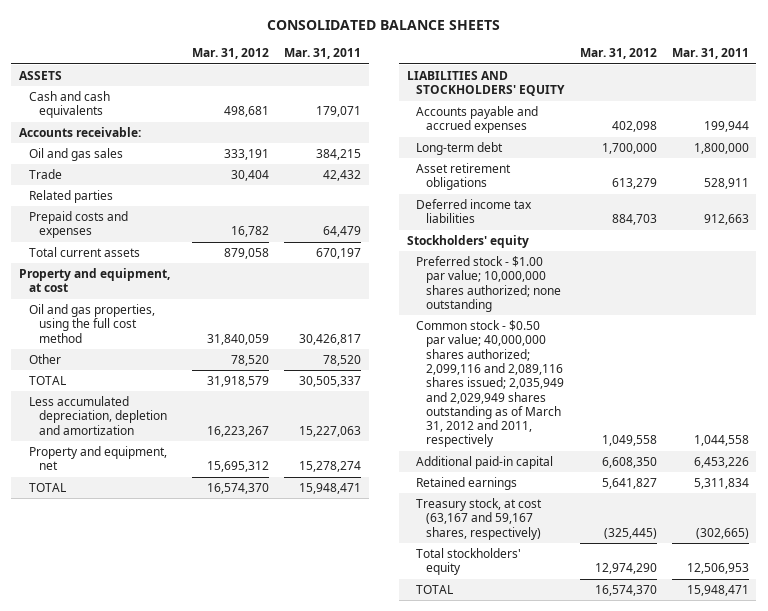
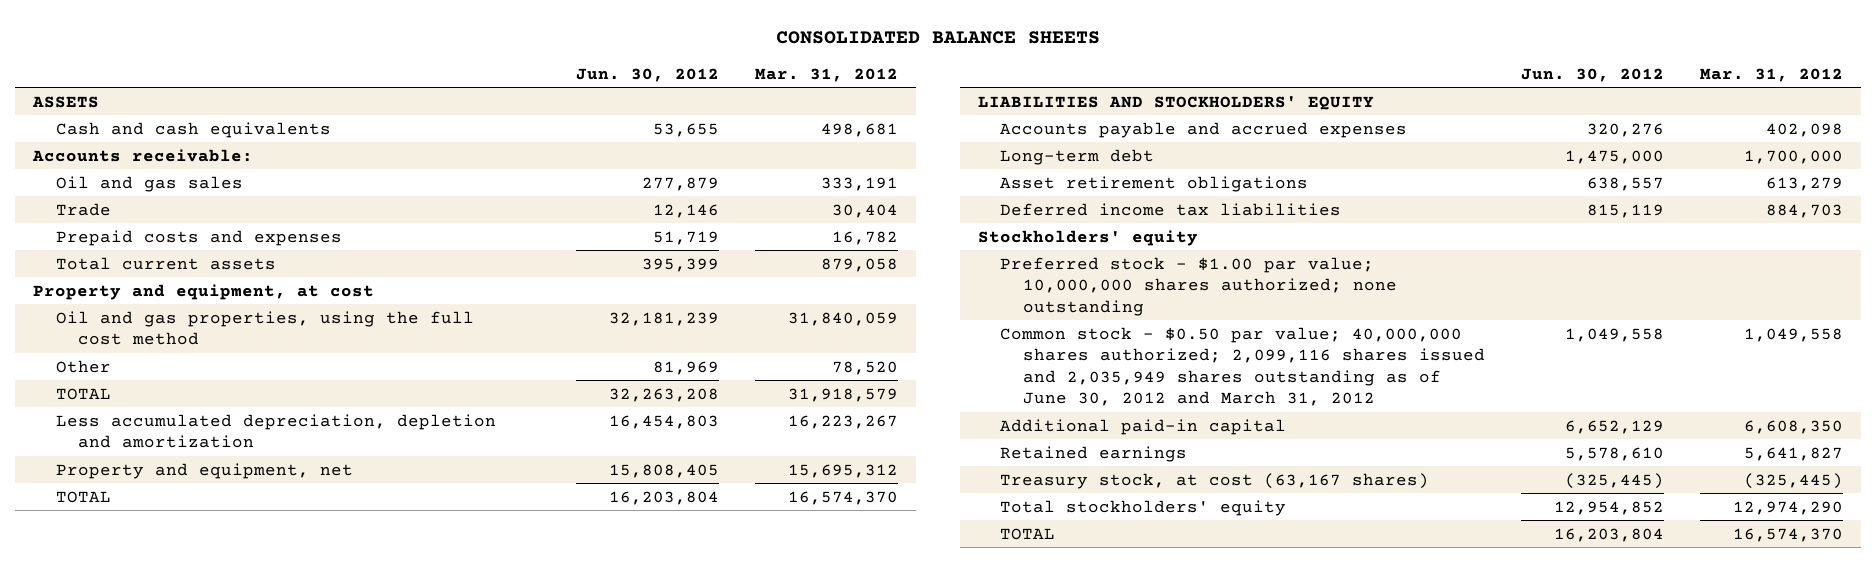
- | Mar. 31, 2012 | Mar. 31, 2011
+ | Jun. 30, 2012 | Mar. 31, 2012
- Related parties
- Common stock - $0.50 par value; 40,000,000 shares authorized; 2,099,116 and 2,089,116 shares issued; 2,035,949 and 2,029,949 shares outstanding as of March 31, 2012 and 2011, respectively | 1,049,558 | 1,044,558
+ Common stock - $0.50 par value; 40,000,000 shares authorized; 2,099,116 shares issued and 2,035,949 shares outstanding as of June 30, 2012 and March 31, 2012 | 1,049,558 | 1,049,558
- Treasury stock, at cost (63,167 and 59,167 shares, respectively) | (325,445) | (302,665)
+ Treasury stock, at cost (63,167 shares) | (325,445) | (325,445)

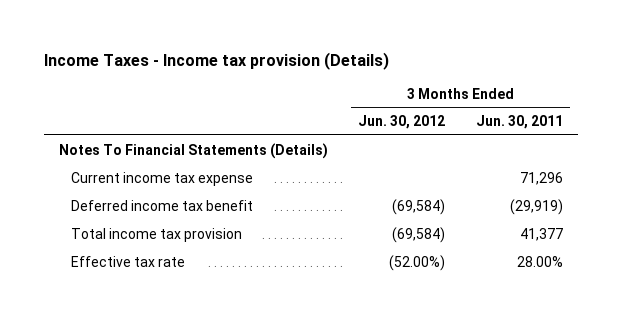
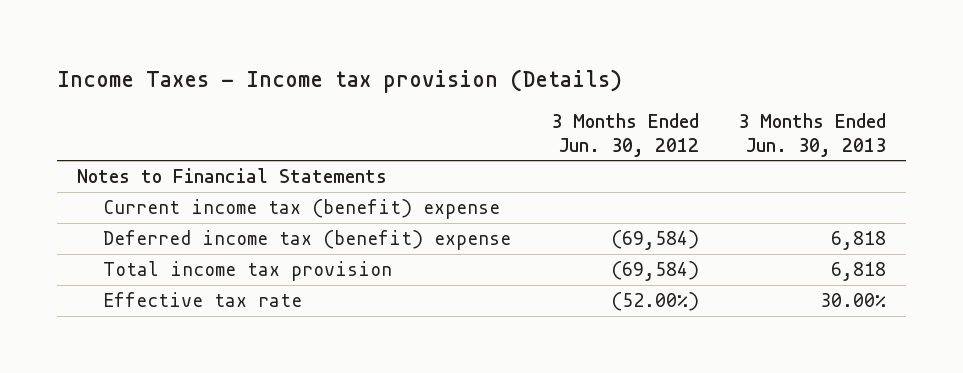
- | 3 Months Ended Jun. 30, 2012 | 3 Months Ended Jun. 30, 2011
+ | 3 Months Ended Jun. 30, 2012 | 3 Months Ended Jun. 30, 2013
- Notes To Financial Statements (Details)
- Current income tax expense | | 71,296
- Deferred income tax benefit | (69,584) | (29,919)
+ Notes to Financial Statements
+ Current income tax (benefit) expense
+ Deferred income tax (benefit) expense | (69,584) | 6,818

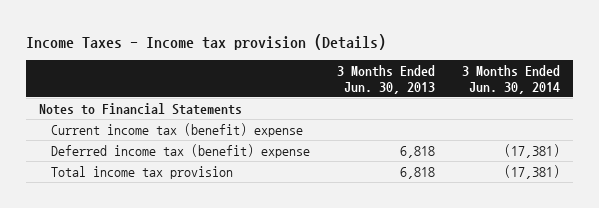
- | 3 Months Ended Jun. 30, 2012 | 3 Months Ended Jun. 30, 2013
+ | 3 Months Ended Jun. 30, 2013 | 3 Months Ended Jun. 30, 2014
- Effective tax rate | (52.00%) | 30.00%

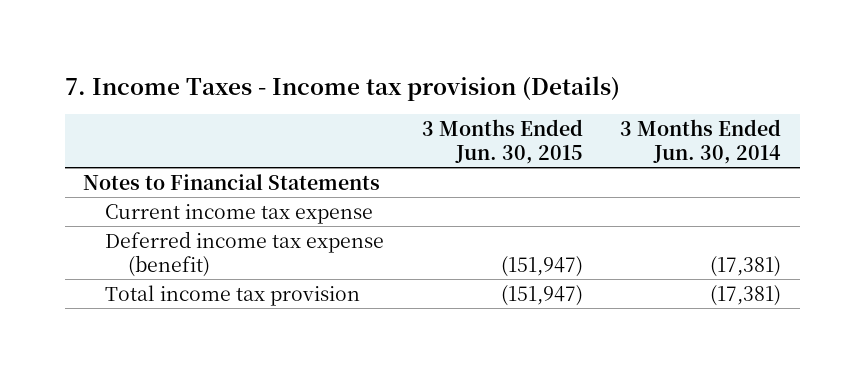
- Income Taxes - Income tax provision (Details)
+ 7. Income Taxes - Income tax provision (Details)
- | 3 Months Ended Jun. 30, 2013 | 3 Months Ended Jun. 30, 2014
+ | 3 Months Ended Jun. 30, 2015 | 3 Months Ended Jun. 30, 2014
- Current income tax (benefit) expense
- Deferred income tax (benefit) expense | 6,818 | (17,381)
+ Current income tax expense
+ Deferred income tax expense (benefit) | (151,947) | (17,381)

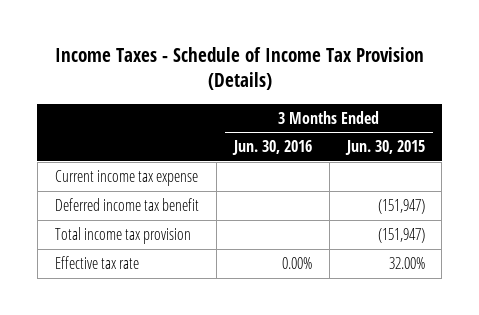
- 7. Income Taxes - Income tax provision (Details)
+ Income Taxes - Schedule of Income Tax Provision (Details)
- | 3 Months Ended Jun. 30, 2015 | 3 Months Ended Jun. 30, 2014
+ | 3 Months Ended Jun. 30, 2016 | 3 Months Ended Jun. 30, 2015
- Notes to Financial Statements
- Deferred income tax expense (benefit) | (151,947) | (17,381)
+ Deferred income tax benefit | | (151,947)
+ Effective tax rate | 0.00% | 32.00%

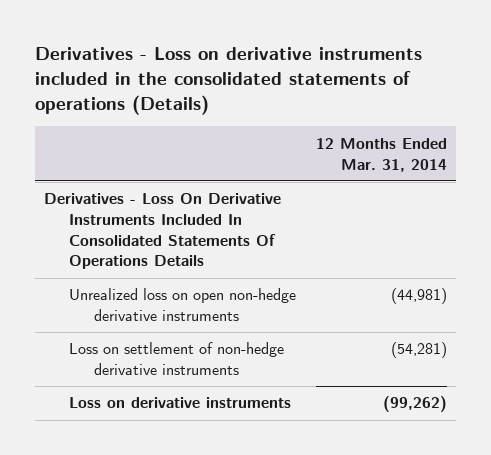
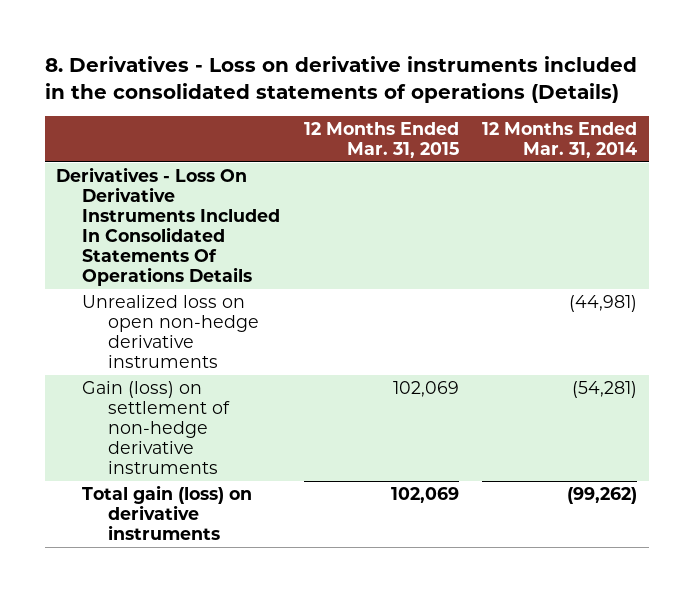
- Derivatives - Loss on derivative instruments included in the consolidated statements of operations (Details)
+ 8. Derivatives - Loss on derivative instruments included in the consolidated statements of operations (Details)
- | 12 Months Ended Mar. 31, 2014
+ | 12 Months Ended Mar. 31, 2015 | 12 Months Ended Mar. 31, 2014
- Loss on settlement of non-hedge derivative instruments | (54,281)
- Loss on derivative instruments | (99,262)
+ Gain (loss) on settlement of non-hedge derivative instruments | 102,069 | (54,281)
+ Total gain (loss) on derivative instruments | 102,069 | (99,262)

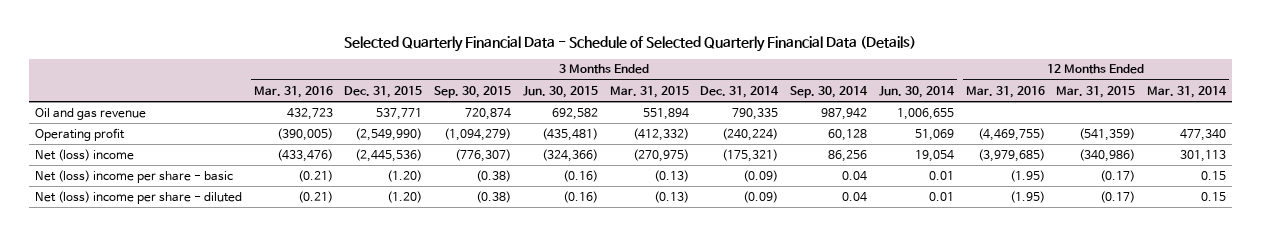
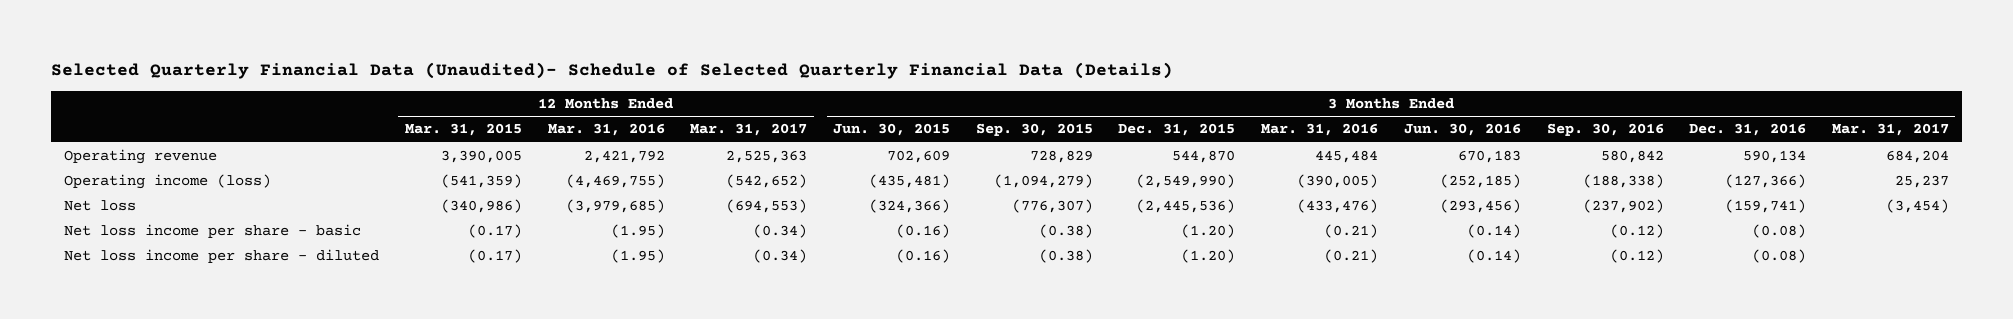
- Selected Quarterly Financial Data - Schedule of Selected Quarterly Financial Data (Details)
+ Selected Quarterly Financial Data (Unaudited)- Schedule of Selected Quarterly Financial Data (Details)
- | 3 Months Ended Mar. 31, 2016 | 3 Months Ended Dec. 31, 2015 | 3 Months Ended Sep. 30, 2015 | 3 Months Ended Jun. 30, 2015 | 3 Months Ended Mar. 31, 2015 | 3 Months Ended Dec. 31, 2014 | 3 Months Ended Sep. 30, 2014 | 3 Months Ended Jun. 30, 2014 | 12 Months Ended Mar. 31, 2016 | 12 Months Ended Mar. 31, 2015 | 12 Months Ended Mar. 31, 2014
+ | 12 Months Ended Mar. 31, 2015 | 12 Months Ended Mar. 31, 2016 | 12 Months Ended Mar. 31, 2017 | 3 Months Ended Jun. 30, 2015 | 3 Months Ended Sep. 30, 2015 | 3 Months Ended Dec. 31, 2015 | 3 Months Ended Mar. 31, 2016 | 3 Months Ended Jun. 30, 2016 | 3 Months Ended Sep. 30, 2016 | 3 Months Ended Dec. 31, 2016 | 3 Months Ended Mar. 31, 2017
- Oil and gas revenue | 432,723 | 537,771 | 720,874 | 692,582 | 551,894 | 790,335 | 987,942 | 1,006,655 | | |
- Operating profit | (390,005) | (2,549,990) | (1,094,279) | (435,481) | (412,332) | (240,224) | 60,128 | 51,069 | (4,469,755) | (541,359) | 477,340
- Net (loss) income | (433,476) | (2,445,536) | (776,307) | (324,366) | (270,975) | (175,321) | 86,256 | 19,054 | (3,979,685) | (340,986) | 301,113
- Net (loss) income per share - basic | (0.21) | (1.20) | (0.38) | (0.16) | (0.13) | (0.09) | 0.04 | 0.01 | (1.95) | (0.17) | 0.15
- Net (loss) income per share - diluted | (0.21) | (1.20) | (0.38) | (0.16) | (0.13) | (0.09) | 0.04 | 0.01 | (1.95) | (0.17) | 0.15
+ Operating revenue | 3,390,005 | 2,421,792 | 2,525,363 | 702,609 | 728,829 | 544,870 | 445,484 | 670,183 | 580,842 | 590,134 | 684,204
+ Operating income (loss) | (541,359) | (4,469,755) | (542,652) | (435,481) | (1,094,279) | (2,549,990) | (390,005) | (252,185) | (188,338) | (127,366) | 25,237
+ Net loss | (340,986) | (3,979,685) | (694,553) | (324,366) | (776,307) | (2,445,536) | (433,476) | (293,456) | (237,902) | (159,741) | (3,454)
+ Net loss income per share - basic | (0.17) | (1.95) | (0.34) | (0.16) | (0.38) | (1.20) | (0.21) | (0.14) | (0.12) | (0.08) |
+ Net loss income per share - diluted | (0.17) | (1.95) | (0.34) | (0.16) | (0.38) | (1.20) | (0.21) | (0.14) | (0.12) | (0.08) |

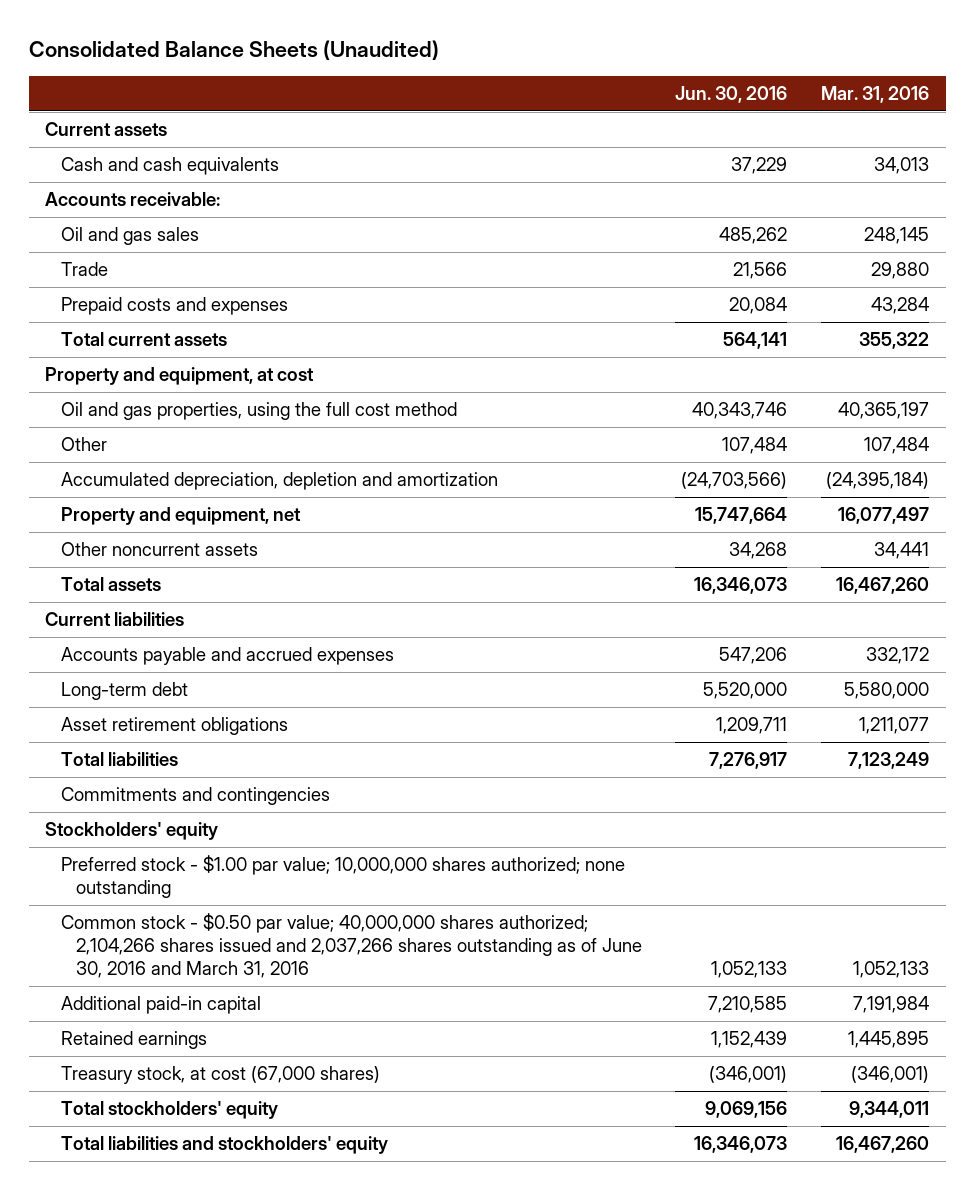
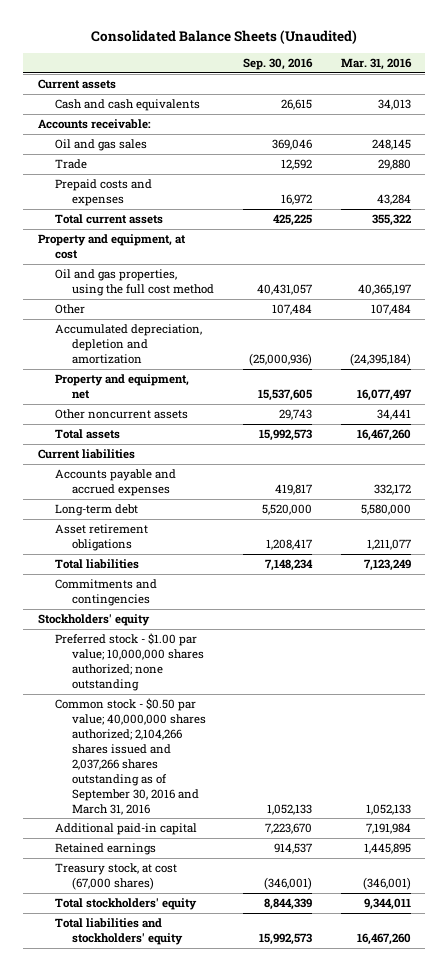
- | Jun. 30, 2016 | Mar. 31, 2016
+ | Sep. 30, 2016 | Mar. 31, 2016
- Common stock - $0.50 par value; 40,000,000 shares authorized; 2,104,266 shares issued and 2,037,266 shares outstanding as of June 30, 2016 and March 31, 2016 | 1,052,133 | 1,052,133
+ Common stock - $0.50 par value; 40,000,000 shares authorized; 2,104,266 shares issued and 2,037,266 shares outstanding as of September 30, 2016 and March 31, 2016 | 1,052,133 | 1,052,133

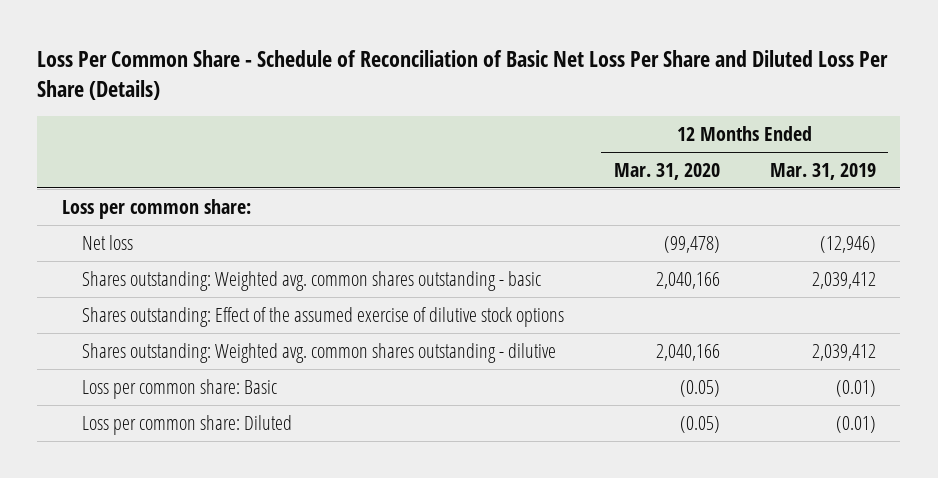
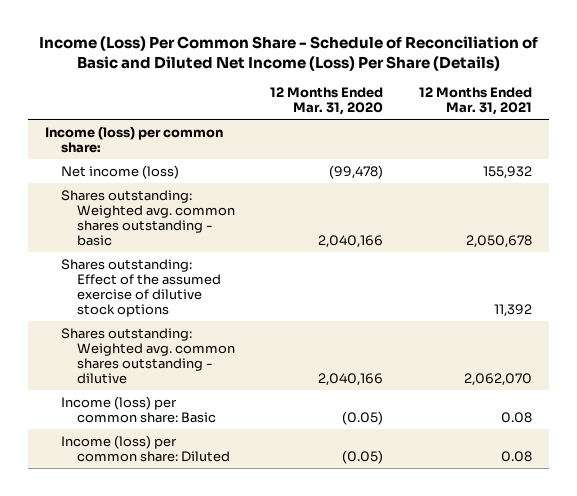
- Loss Per Common Share - Schedule of Reconciliation of Basic Net Loss Per Share and Diluted Loss Per Share (Details)
+ Income (Loss) Per Common Share - Schedule of Reconciliation of Basic and Diluted Net Income (Loss) Per Share (Details)
- | 12 Months Ended Mar. 31, 2020 | 12 Months Ended Mar. 31, 2019
+ | 12 Months Ended Mar. 31, 2020 | 12 Months Ended Mar. 31, 2021
- Loss per common share:
- Net loss | (99,478) | (12,946)
+ Income (loss) per common share:
+ Net income (loss) | (99,478) | 155,932
- Loss per common share: Basic | (0.05) | (0.01)
- Loss per common share: Diluted | (0.05) | (0.01)
+ Income (loss) per common share: Basic | (0.05) | 0.08
+ Income (loss) per common share: Diluted | (0.05) | 0.08

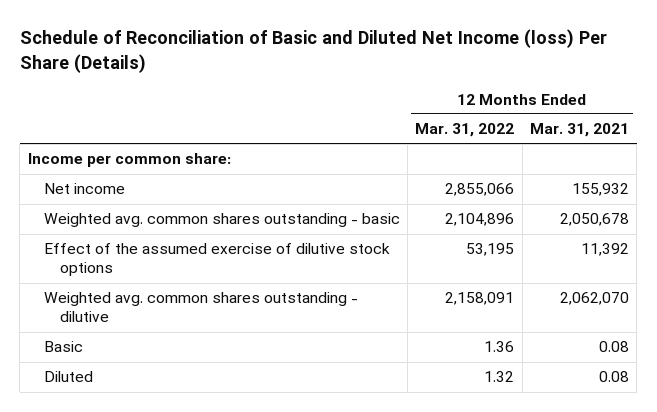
- Income (Loss) Per Common Share - Schedule of Reconciliation of Basic and Diluted Net Income (Loss) Per Share (Details)
+ Schedule of Reconciliation of Basic and Diluted Net Income (loss) Per Share (Details)
- | 12 Months Ended Mar. 31, 2020 | 12 Months Ended Mar. 31, 2021
+ | 12 Months Ended Mar. 31, 2022 | 12 Months Ended Mar. 31, 2021
- Income (loss) per common share:
- Net income (loss) | (99,478) | 155,932
- Shares outstanding: Weighted avg. common shares outstanding - basic | 2,040,166 | 2,050,678
- Shares outstanding: Effect of the assumed exercise of dilutive stock options | | 11,392
- Shares outstanding: Weighted avg. common shares outstanding - dilutive | 2,040,166 | 2,062,070
- Income (loss) per common share: Basic | (0.05) | 0.08
- Income (loss) per common share: Diluted | (0.05) | 0.08
+ Income per common share:
+ Net income | 2,855,066 | 155,932
+ Weighted avg. common shares outstanding - basic | 2,104,896 | 2,050,678
+ Effect of the assumed exercise of dilutive stock options | 53,195 | 11,392
+ Weighted avg. common shares outstanding - dilutive | 2,158,091 | 2,062,070
+ Basic | 1.36 | 0.08
+ Diluted | 1.32 | 0.08

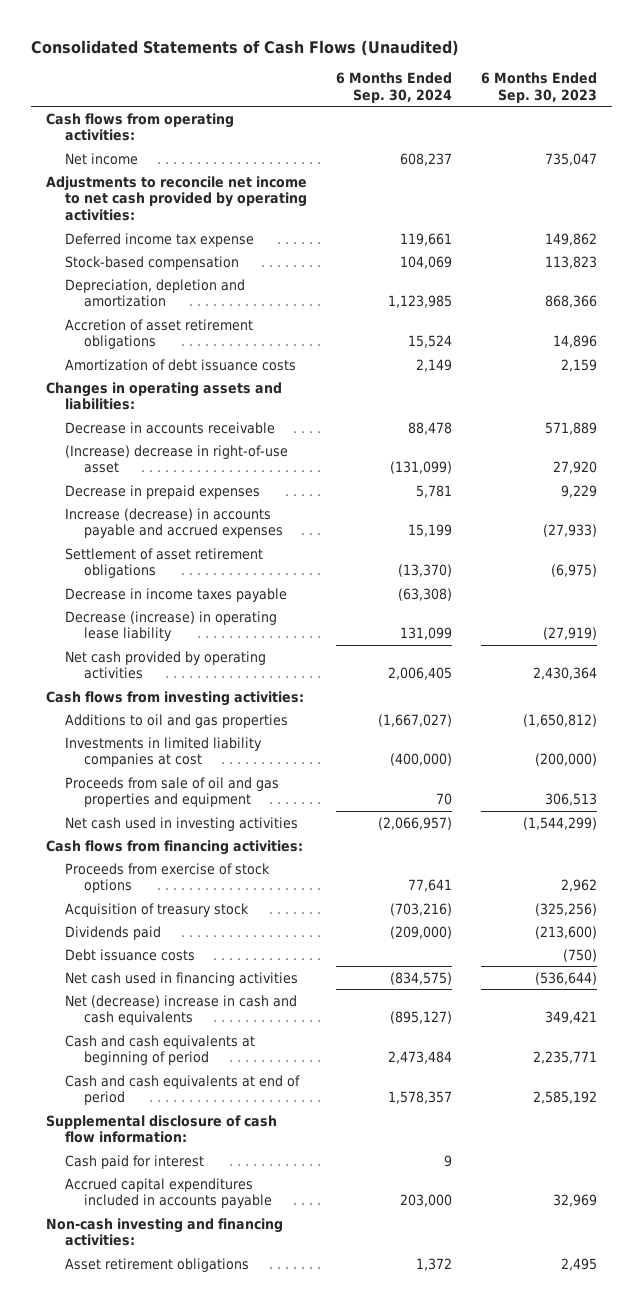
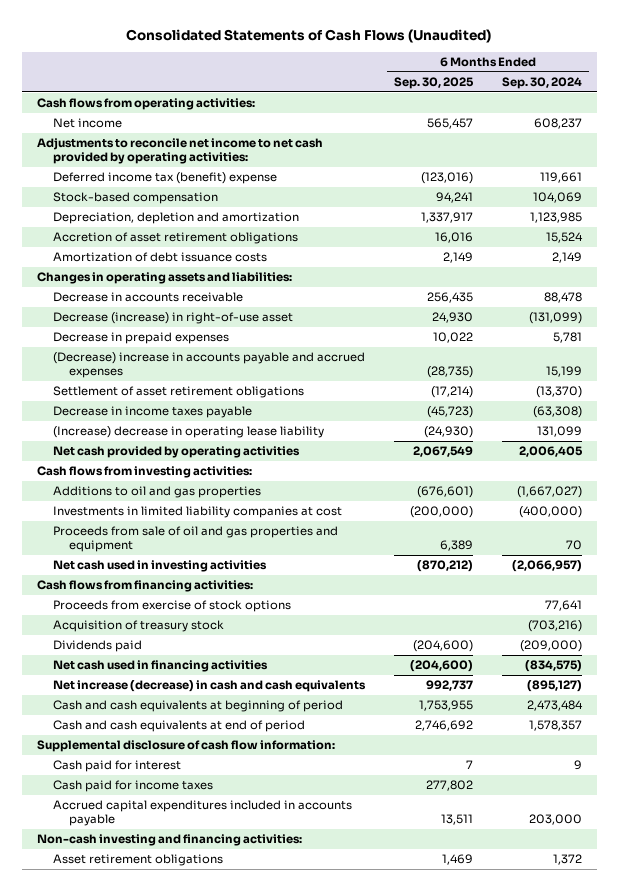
- | 6 Months Ended Sep. 30, 2024 | 6 Months Ended Sep. 30, 2023
+ | 6 Months Ended Sep. 30, 2025 | 6 Months Ended Sep. 30, 2024
- Deferred income tax expense | 119,661 | 149,862
+ Deferred income tax (benefit) expense | (123,016) | 119,661
- (Increase) decrease in right-of-use asset | (131,099) | 27,920
+ Decrease (increase) in right-of-use asset | 24,930 | (131,099)
- Increase (decrease) in accounts payable and accrued expenses | 15,199 | (27,933)
+ (Decrease) increase in accounts payable and accrued expenses | (28,735) | 15,199
- Decrease (increase) in operating lease liability | 131,099 | (27,919)
+ (Increase) decrease in operating lease liability | (24,930) | 131,099
- Debt issuance costs | | (750)
- Net (decrease) increase in cash and cash equivalents | (895,127) | 349,421
+ Net increase (decrease) in cash and cash equivalents | 992,737 | (895,127)
+ Cash paid for income taxes | 277,802 |

